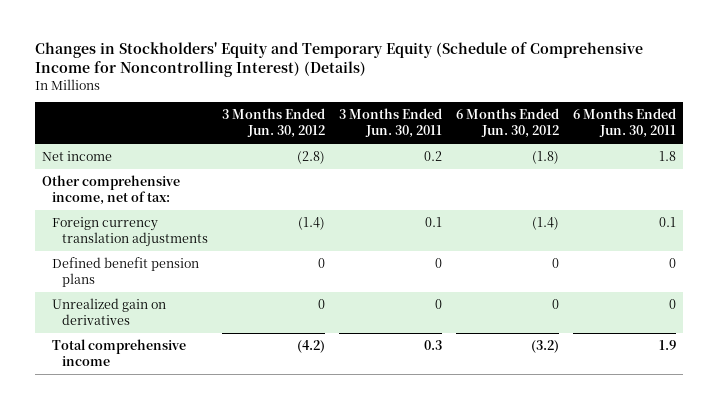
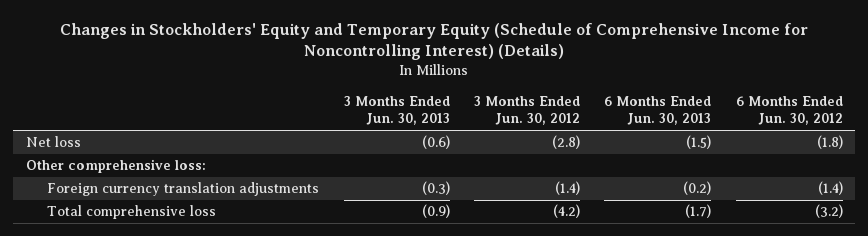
- | 3 Months Ended Jun. 30, 2012 | 3 Months Ended Jun. 30, 2011 | 6 Months Ended Jun. 30, 2012 | 6 Months Ended Jun. 30, 2011
+ | 3 Months Ended Jun. 30, 2013 | 3 Months Ended Jun. 30, 2012 | 6 Months Ended Jun. 30, 2013 | 6 Months Ended Jun. 30, 2012
- Net income | (2.8) | 0.2 | (1.8) | 1.8
- Other comprehensive income, net of tax:
+ Net loss | (0.6) | (2.8) | (1.5) | (1.8)
+ Other comprehensive loss:
- Defined benefit pension plans | 0 | 0 | 0 | 0
- Unrealized gain on derivatives | 0 | 0 | 0 | 0
- Total comprehensive income | (4.2) | 0.3 | (3.2) | 1.9
+ Total comprehensive loss | (0.9) | (4.2) | (1.7) | (3.2)

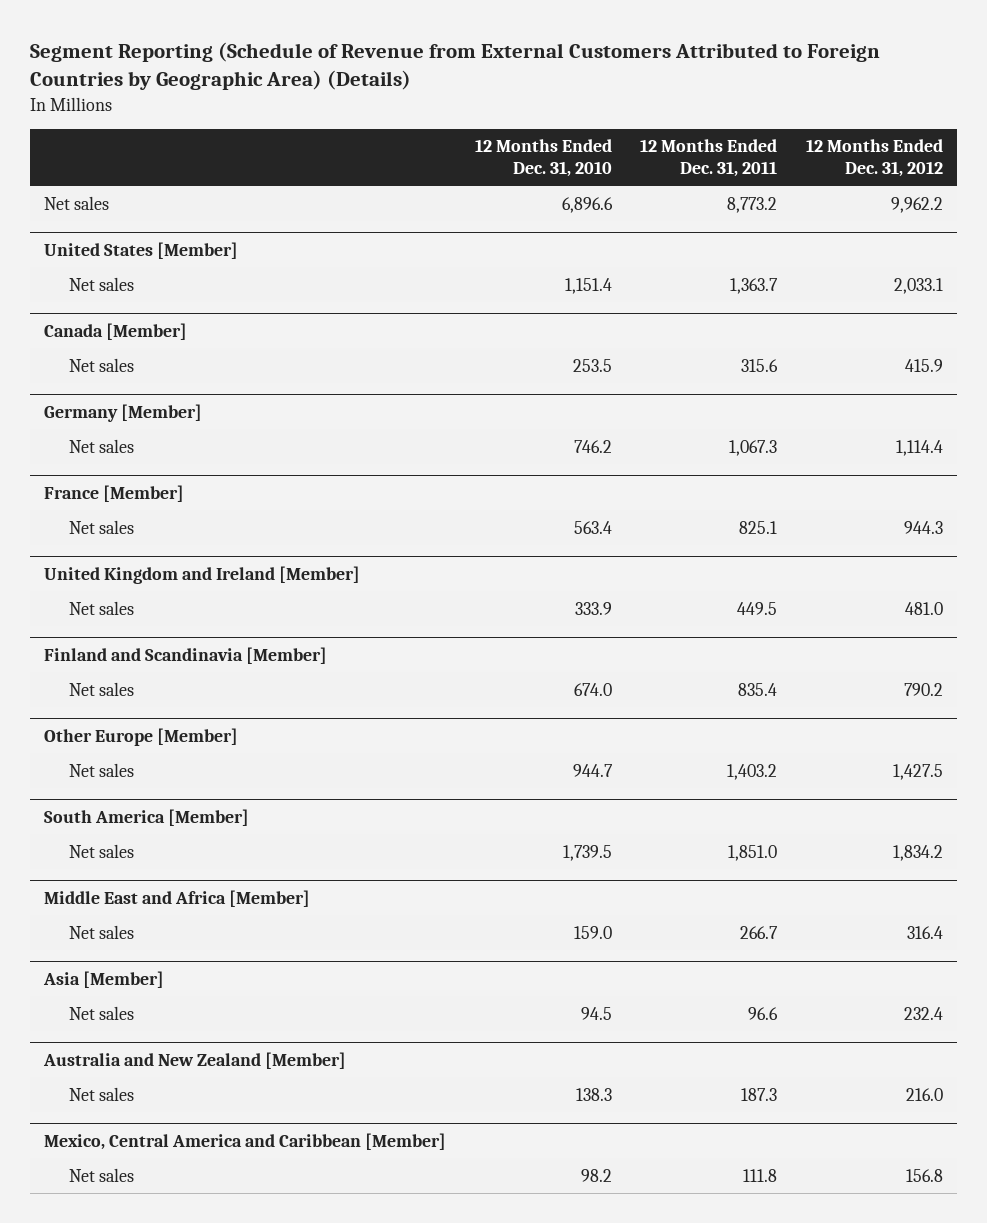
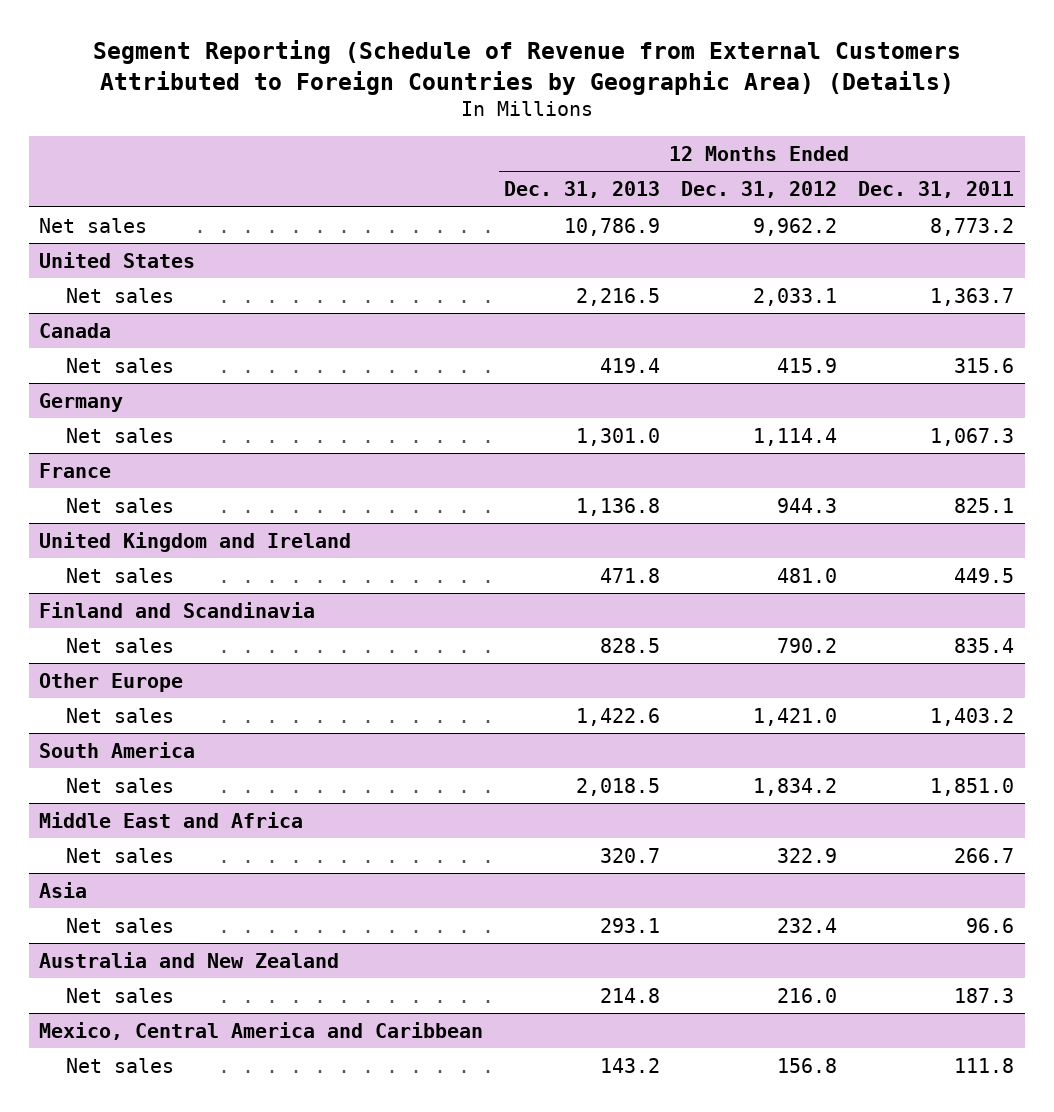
- | 12 Months Ended Dec. 31, 2010 | 12 Months Ended Dec. 31, 2011 | 12 Months Ended Dec. 31, 2012
+ | 12 Months Ended Dec. 31, 2013 | 12 Months Ended Dec. 31, 2012 | 12 Months Ended Dec. 31, 2011
- United States [Member]
+ United States
- Canada [Member]
+ Canada
- Germany [Member]
+ Germany
- France [Member]
+ France
- United Kingdom and Ireland [Member]
+ United Kingdom and Ireland
- Finland and Scandinavia [Member]
+ Finland and Scandinavia
- Other Europe [Member]
- Net sales | 944.7 | 1,403.2 | 1,427.5
- South America [Member]
+ Other Europe
+ Net sales | 1,422.6 | 1,421.0 | 1,403.2
+ South America
- Middle East and Africa [Member]
- Net sales | 159.0 | 266.7 | 316.4
- Asia [Member]
+ Middle East and Africa
+ Net sales | 320.7 | 322.9 | 266.7
+ Asia
- Australia and New Zealand [Member]
+ Australia and New Zealand
- Mexico, Central America and Caribbean [Member]
+ Mexico, Central America and Caribbean

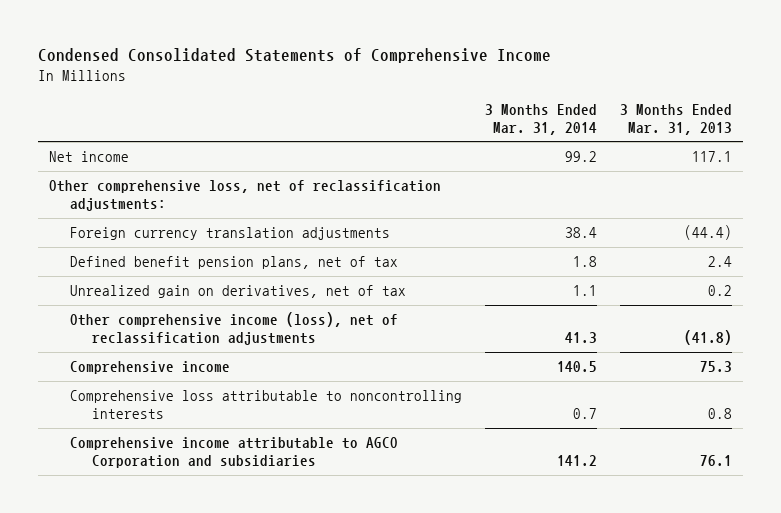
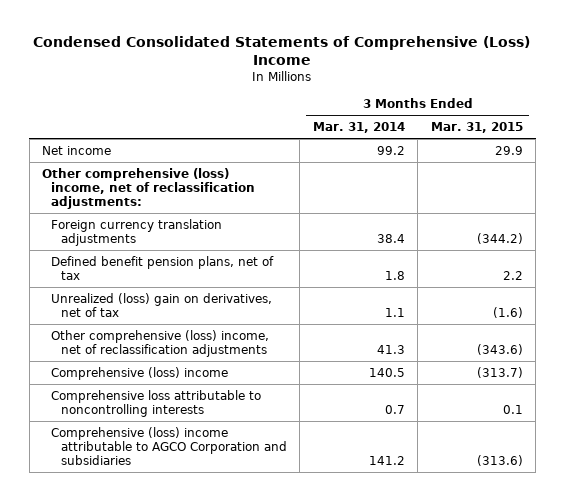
- Condensed Consolidated Statements of Comprehensive Income
+ Condensed Consolidated Statements of Comprehensive (Loss) Income
- | 3 Months Ended Mar. 31, 2014 | 3 Months Ended Mar. 31, 2013
+ | 3 Months Ended Mar. 31, 2014 | 3 Months Ended Mar. 31, 2015
- Other comprehensive loss, net of reclassification adjustments:
+ Other comprehensive (loss) income, net of reclassification adjustments:
- Unrealized gain on derivatives, net of tax | 1.1 | 0.2
- Other comprehensive income (loss), net of reclassification adjustments | 41.3 | (41.8)
- Comprehensive income | 140.5 | 75.3
+ Unrealized (loss) gain on derivatives, net of tax | 1.1 | (1.6)
+ Other comprehensive (loss) income, net of reclassification adjustments | 41.3 | (343.6)
+ Comprehensive (loss) income | 140.5 | (313.7)
- Comprehensive income attributable to AGCO Corporation and subsidiaries | 141.2 | 76.1
+ Comprehensive (loss) income attributable to AGCO Corporation and subsidiaries | 141.2 | (313.6)

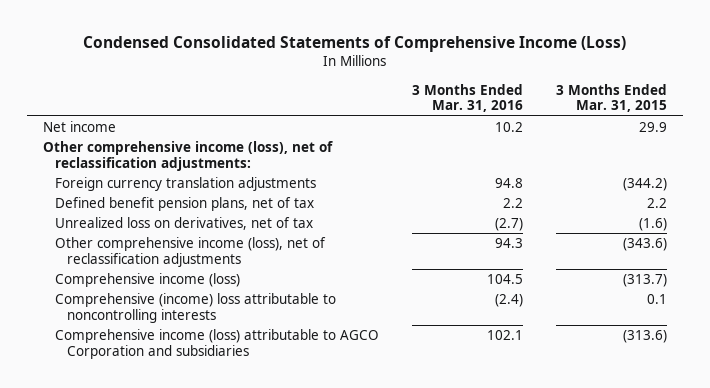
- Condensed Consolidated Statements of Comprehensive (Loss) Income
+ Condensed Consolidated Statements of Comprehensive Income (Loss)
- | 3 Months Ended Mar. 31, 2014 | 3 Months Ended Mar. 31, 2015
+ | 3 Months Ended Mar. 31, 2016 | 3 Months Ended Mar. 31, 2015
- Other comprehensive (loss) income, net of reclassification adjustments:
+ Other comprehensive income (loss), net of reclassification adjustments:
- Unrealized (loss) gain on derivatives, net of tax | 1.1 | (1.6)
- Other comprehensive (loss) income, net of reclassification adjustments | 41.3 | (343.6)
- Comprehensive (loss) income | 140.5 | (313.7)
- Comprehensive loss attributable to noncontrolling interests | 0.7 | 0.1
- Comprehensive (loss) income attributable to AGCO Corporation and subsidiaries | 141.2 | (313.6)
+ Unrealized loss on derivatives, net of tax | (2.7) | (1.6)
+ Other comprehensive income (loss), net of reclassification adjustments | 94.3 | (343.6)
+ Comprehensive income (loss) | 104.5 | (313.7)
+ Comprehensive (income) loss attributable to noncontrolling interests | (2.4) | 0.1
+ Comprehensive income (loss) attributable to AGCO Corporation and subsidiaries | 102.1 | (313.6)

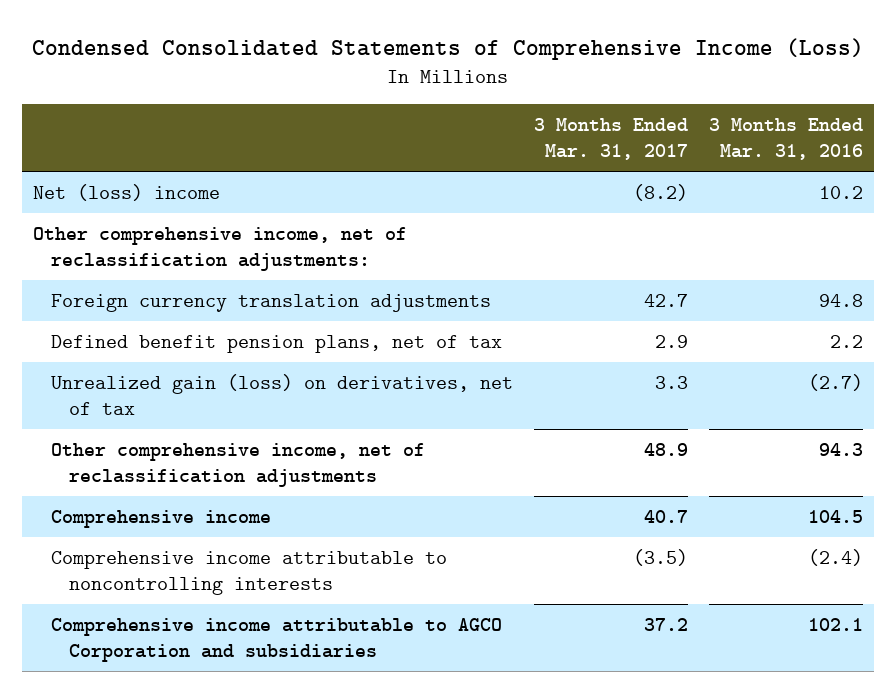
- | 3 Months Ended Mar. 31, 2016 | 3 Months Ended Mar. 31, 2015
+ | 3 Months Ended Mar. 31, 2017 | 3 Months Ended Mar. 31, 2016
- Net income | 10.2 | 29.9
- Other comprehensive income (loss), net of reclassification adjustments:
+ Net (loss) income | (8.2) | 10.2
+ Other comprehensive income, net of reclassification adjustments:
- Unrealized loss on derivatives, net of tax | (2.7) | (1.6)
- Other comprehensive income (loss), net of reclassification adjustments | 94.3 | (343.6)
- Comprehensive income (loss) | 104.5 | (313.7)
- Comprehensive (income) loss attributable to noncontrolling interests | (2.4) | 0.1
- Comprehensive income (loss) attributable to AGCO Corporation and subsidiaries | 102.1 | (313.6)
+ Unrealized gain (loss) on derivatives, net of tax | 3.3 | (2.7)
+ Other comprehensive income, net of reclassification adjustments | 48.9 | 94.3
+ Comprehensive income | 40.7 | 104.5
+ Comprehensive income attributable to noncontrolling interests | (3.5) | (2.4)
+ Comprehensive income attributable to AGCO Corporation and subsidiaries | 37.2 | 102.1

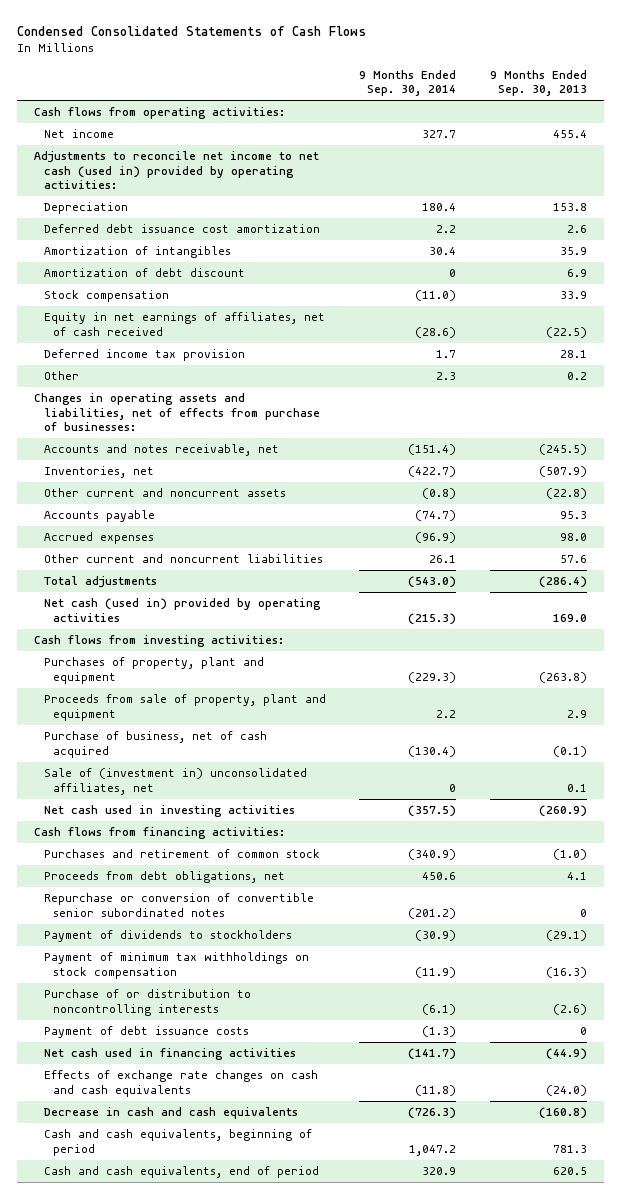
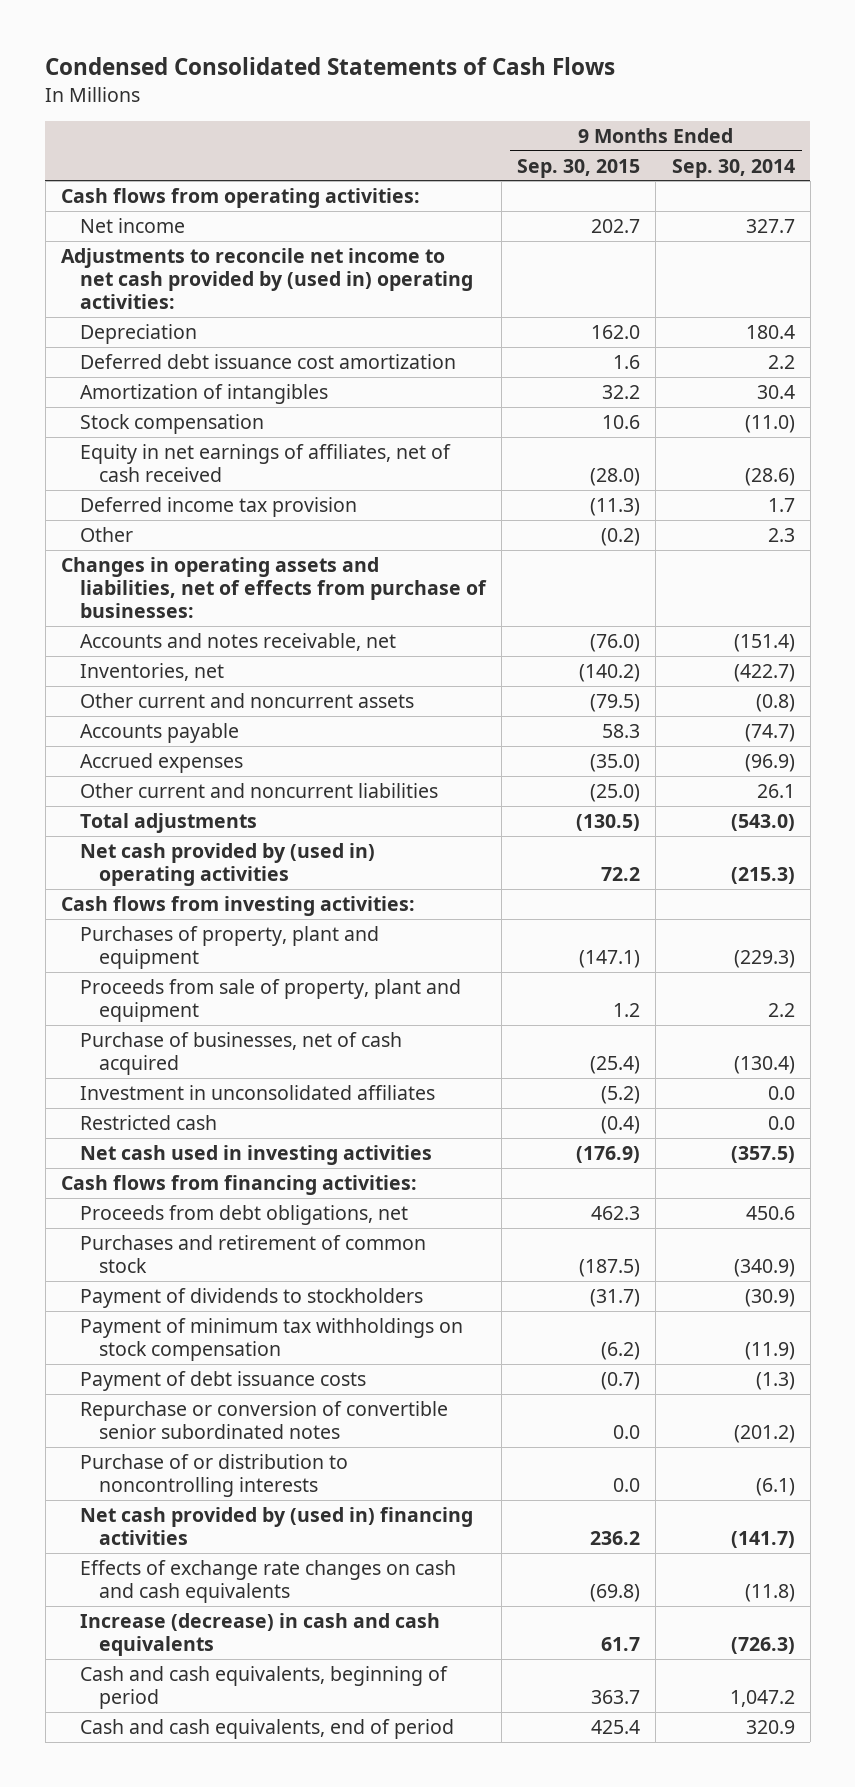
- | 9 Months Ended Sep. 30, 2014 | 9 Months Ended Sep. 30, 2013
+ | 9 Months Ended Sep. 30, 2015 | 9 Months Ended Sep. 30, 2014
- Adjustments to reconcile net income to net cash (used in) provided by operating activities:
+ Adjustments to reconcile net income to net cash provided by (used in) operating activities:
- Amortization of debt discount | 0 | 6.9
- Net cash (used in) provided by operating activities | (215.3) | 169.0
+ Net cash provided by (used in) operating activities | 72.2 | (215.3)
- Purchase of business, net of cash acquired | (130.4) | (0.1)
- Sale of (investment in) unconsolidated affiliates, net | 0 | 0.1
+ Purchase of businesses, net of cash acquired | (25.4) | (130.4)
+ Investment in unconsolidated affiliates | (5.2) | 0.0
+ Restricted cash | (0.4) | 0.0
moved down: Purchases and retirement of common stock | (187.5) | (340.9)
- Net cash used in financing activities | (141.7) | (44.9)
moved down: Repurchase or conversion of convertible senior subordinated notes | 0.0 | (201.2)
moved down: Purchase of or distribution to noncontrolling interests | 0.0 | (6.1)
+ Net cash provided by (used in) financing activities | 236.2 | (141.7)
- Decrease in cash and cash equivalents | (726.3) | (160.8)
+ Increase (decrease) in cash and cash equivalents | 61.7 | (726.3)

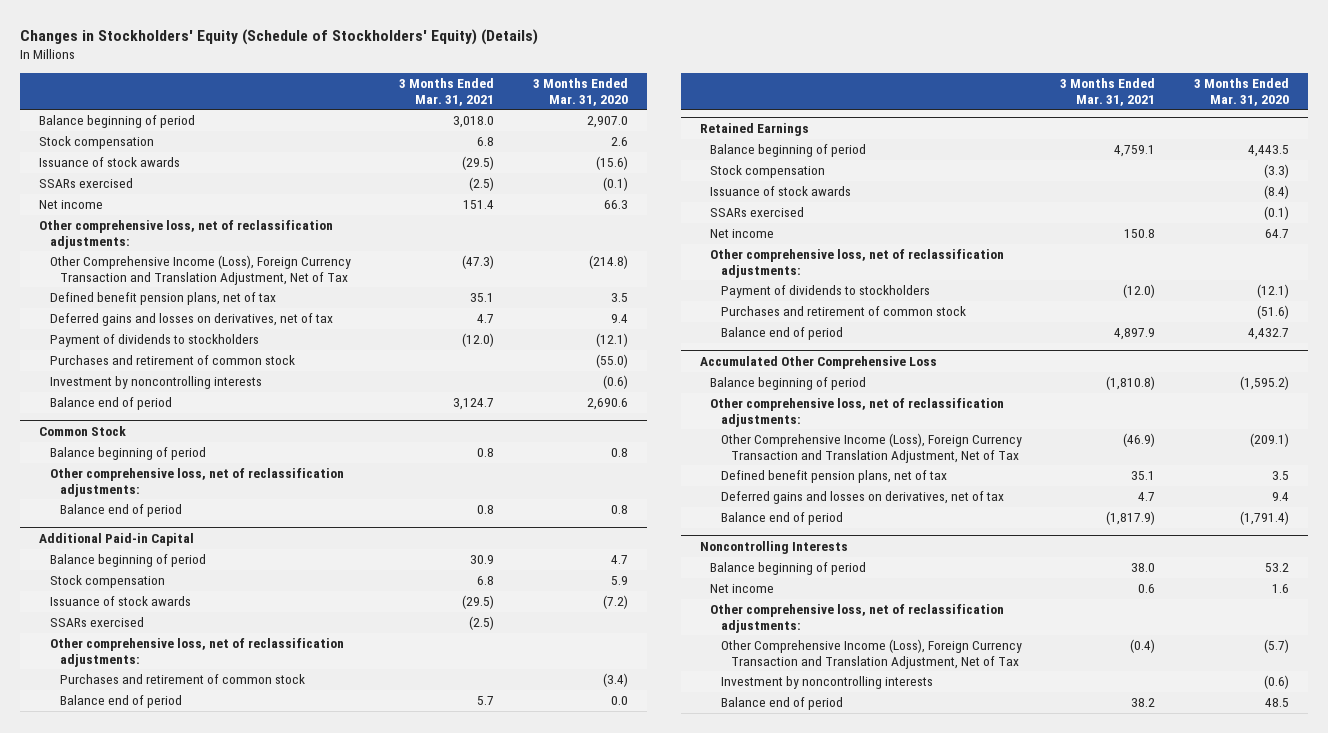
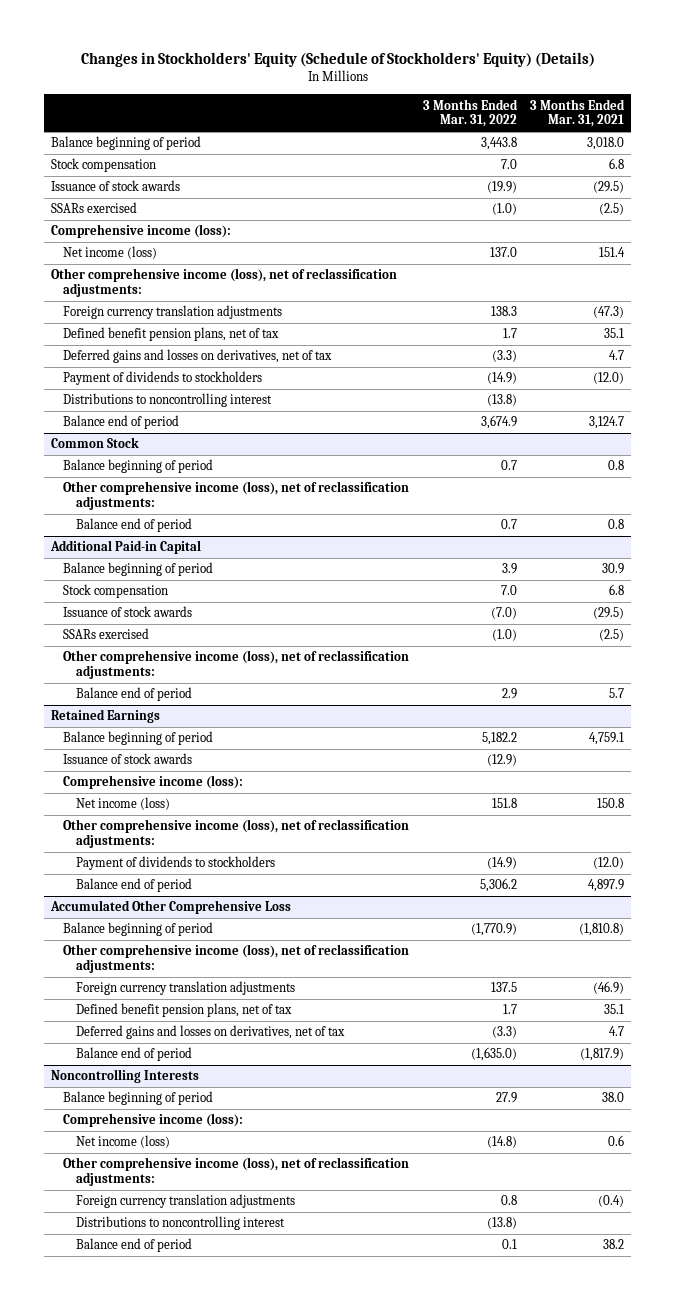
- | 3 Months Ended Mar. 31, 2021 | 3 Months Ended Mar. 31, 2020
+ | 3 Months Ended Mar. 31, 2022 | 3 Months Ended Mar. 31, 2021
- Net income | 151.4 | 66.3
- Other comprehensive loss, net of reclassification adjustments:
- Other Comprehensive Income (Loss), Foreign Currency Transaction and Translation Adjustment, Net of Tax | (47.3) | (214.8)
+ Comprehensive income (loss):
+ Net income (loss) | 137.0 | 151.4
+ Other comprehensive income (loss), net of reclassification adjustments:
+ Foreign currency translation adjustments | 138.3 | (47.3)
- Purchases and retirement of common stock | | (55.0)
- Investment by noncontrolling interests | | (0.6)
+ Distributions to noncontrolling interest | (13.8) |
@ Common Stock
- Other comprehensive loss, net of reclassification adjustments:
+ Other comprehensive income (loss), net of reclassification adjustments:
@ Additional Paid-in Capital
- Other comprehensive loss, net of reclassification adjustments:
- Purchases and retirement of common stock | | (3.4)
+ Other comprehensive income (loss), net of reclassification adjustments:
@ Retained Earnings
- Stock compensation | | (3.3)
- SSARs exercised | | (0.1)
- Net income | 150.8 | 64.7
- Other comprehensive loss, net of reclassification adjustments:
+ Comprehensive income (loss):
+ Net income (loss) | 151.8 | 150.8
+ Other comprehensive income (loss), net of reclassification adjustments:
- Purchases and retirement of common stock | | (51.6)
@ Accumulated Other Comprehensive Loss
- Other comprehensive loss, net of reclassification adjustments:
- Other Comprehensive Income (Loss), Foreign Currency Transaction and Translation Adjustment, Net of Tax | (46.9) | (209.1)
+ Other comprehensive income (loss), net of reclassification adjustments:
+ Foreign currency translation adjustments | 137.5 | (46.9)
@ Noncontrolling Interests
- Net income | 0.6 | 1.6
- Other comprehensive loss, net of reclassification adjustments:
- Other Comprehensive Income (Loss), Foreign Currency Transaction and Translation Adjustment, Net of Tax | (0.4) | (5.7)
- Investment by noncontrolling interests | | (0.6)
+ Comprehensive income (loss):
+ Net income (loss) | (14.8) | 0.6
+ Other comprehensive income (loss), net of reclassification adjustments:
+ Foreign currency translation adjustments | 0.8 | (0.4)
+ Distributions to noncontrolling interest | (13.8) |

